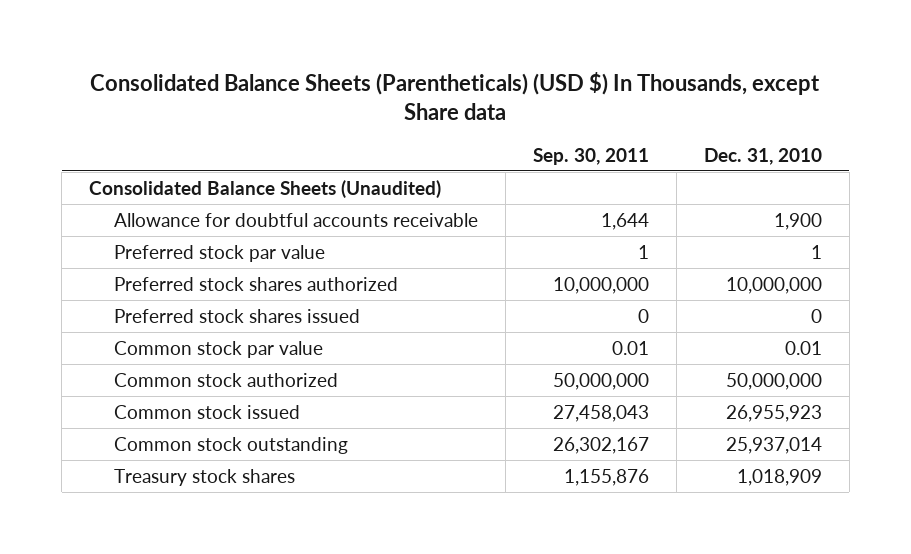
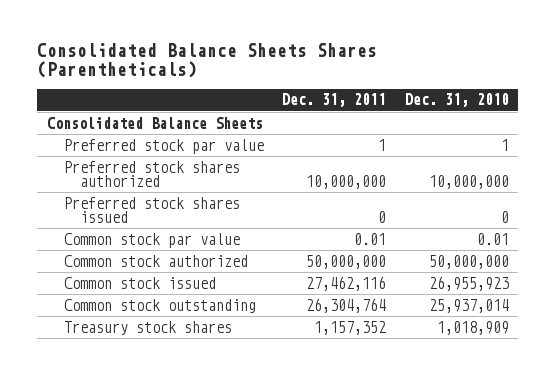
- Consolidated Balance Sheets (Parentheticals) (USD $) In Thousands, except Share data
+ Consolidated Balance Sheets Shares (Parentheticals)
- | Sep. 30, 2011 | Dec. 31, 2010
+ | Dec. 31, 2011 | Dec. 31, 2010
- Consolidated Balance Sheets (Unaudited)
- Allowance for doubtful accounts receivable | 1,644 | 1,900
+ Consolidated Balance Sheets

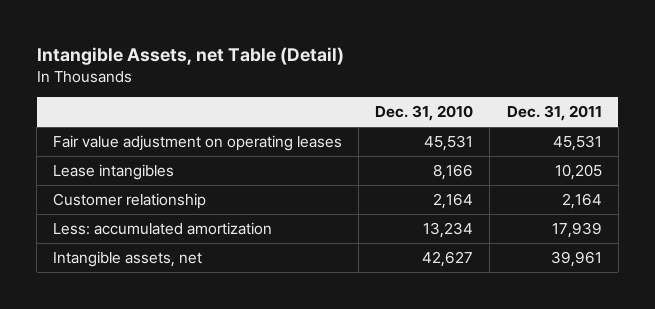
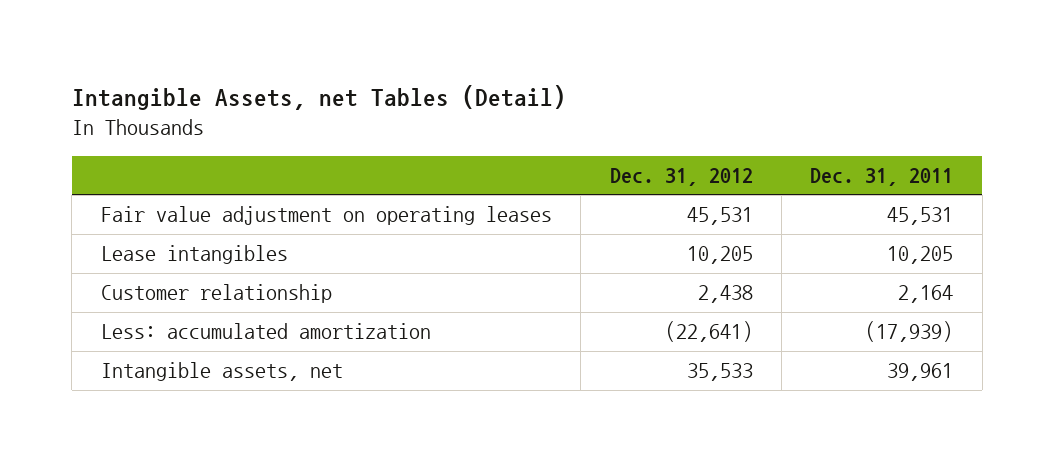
- Intangible Assets, net Table (Detail)
+ Intangible Assets, net Tables (Detail)
- | Dec. 31, 2010 | Dec. 31, 2011
+ | Dec. 31, 2012 | Dec. 31, 2011
- Less: accumulated amortization | 13,234 | 17,939
+ Less: accumulated amortization | (22,641) | (17,939)

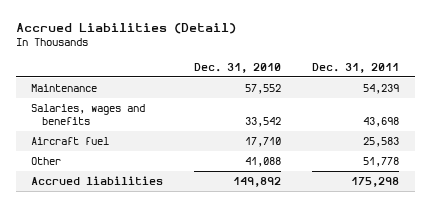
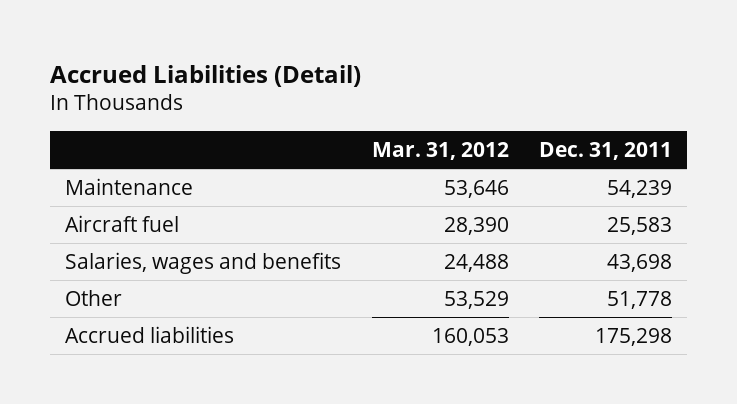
- | Dec. 31, 2010 | Dec. 31, 2011
+ | Mar. 31, 2012 | Dec. 31, 2011
moved down: Salaries, wages and benefits | 24,488 | 43,698

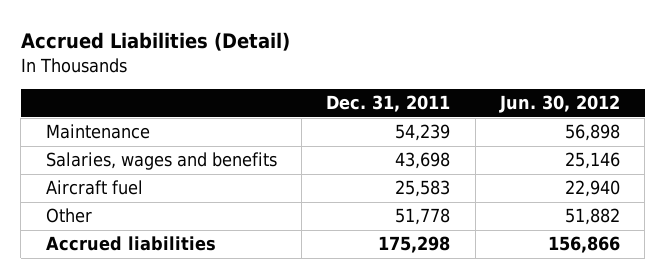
- | Mar. 31, 2012 | Dec. 31, 2011
+ | Dec. 31, 2011 | Jun. 30, 2012
moved down: Aircraft fuel | 25,583 | 22,940

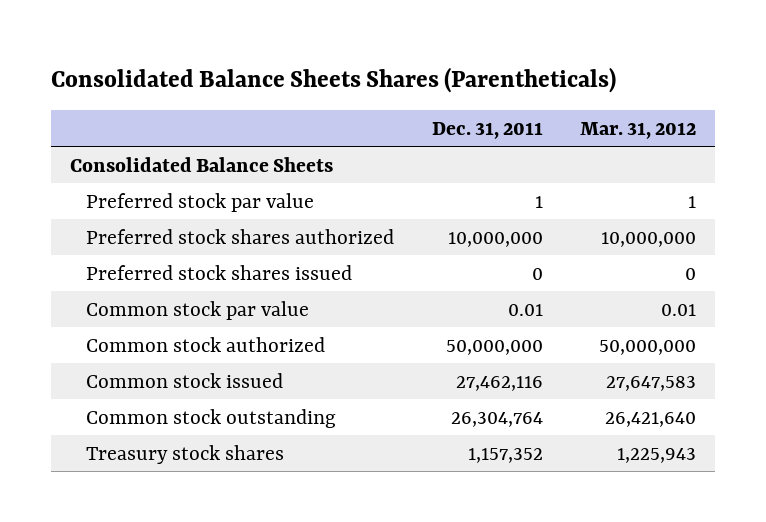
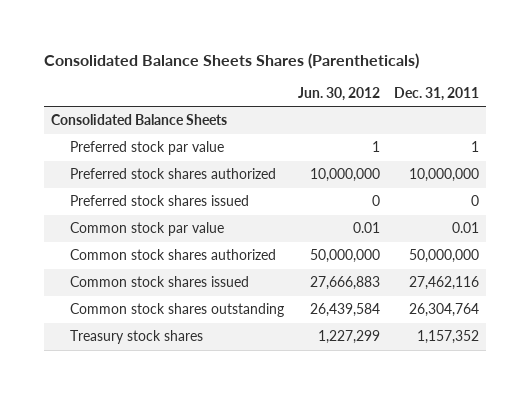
- | Dec. 31, 2011 | Mar. 31, 2012
+ | Jun. 30, 2012 | Dec. 31, 2011
- Common stock authorized | 50,000,000 | 50,000,000
- Common stock issued | 27,462,116 | 27,647,583
- Common stock outstanding | 26,304,764 | 26,421,640
+ Common stock shares authorized | 50,000,000 | 50,000,000
+ Common stock shares issued | 27,666,883 | 27,462,116
+ Common stock shares outstanding | 26,439,584 | 26,304,764

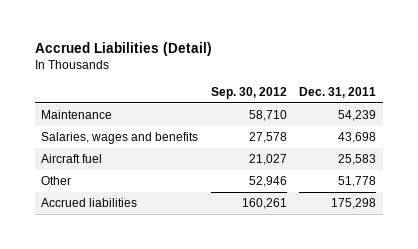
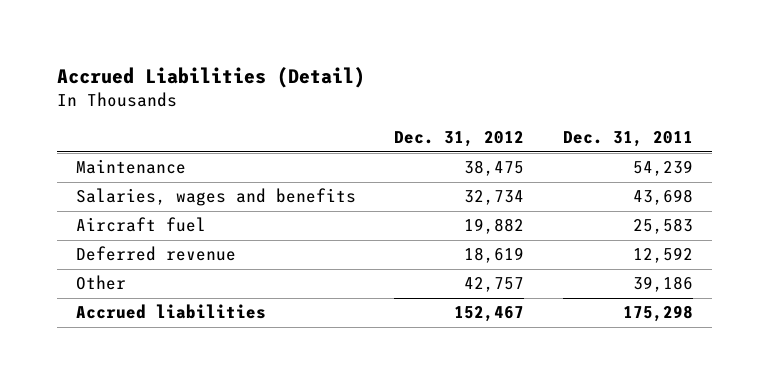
- | Sep. 30, 2012 | Dec. 31, 2011
+ | Dec. 31, 2012 | Dec. 31, 2011
- Other | 52,946 | 51,778
+ Deferred revenue | 18,619 | 12,592
+ Other | 42,757 | 39,186

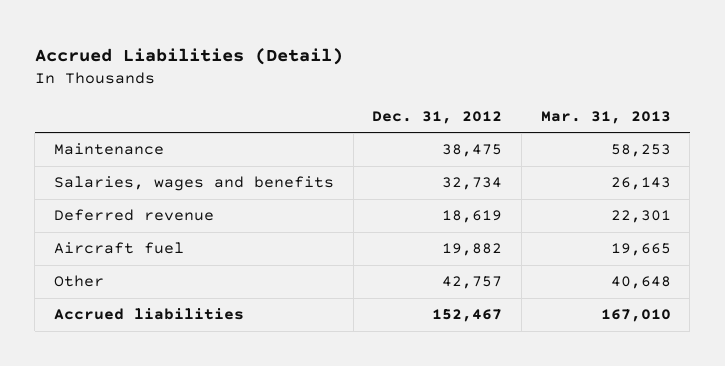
- | Dec. 31, 2012 | Dec. 31, 2011
+ | Dec. 31, 2012 | Mar. 31, 2013
moved down: Aircraft fuel | 19,882 | 19,665

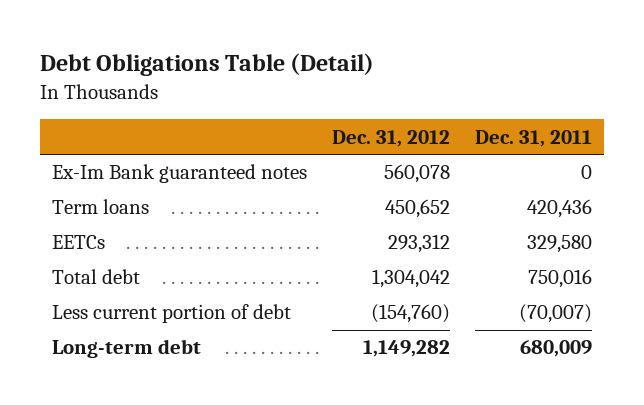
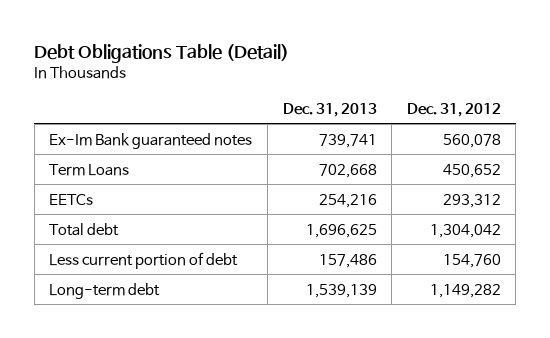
- | Dec. 31, 2012 | Dec. 31, 2011
+ | Dec. 31, 2013 | Dec. 31, 2012
- Term loans | 450,652 | 420,436
+ Term Loans | 702,668 | 450,652
- Less current portion of debt | (154,760) | (70,007)
+ Less current portion of debt | 157,486 | 154,760

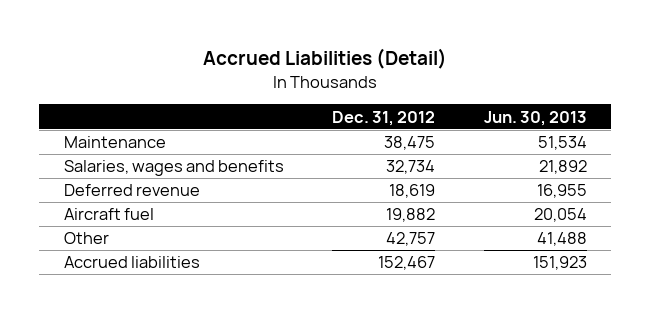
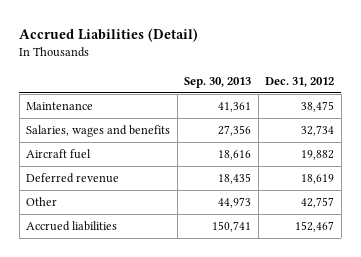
- | Dec. 31, 2012 | Jun. 30, 2013
+ | Sep. 30, 2013 | Dec. 31, 2012
moved down: Deferred revenue | 18,435 | 18,619

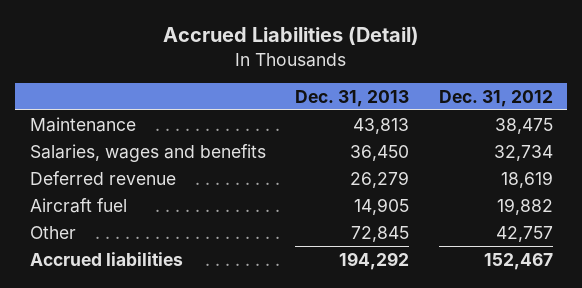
- | Sep. 30, 2013 | Dec. 31, 2012
+ | Dec. 31, 2013 | Dec. 31, 2012
moved down: Aircraft fuel | 14,905 | 19,882

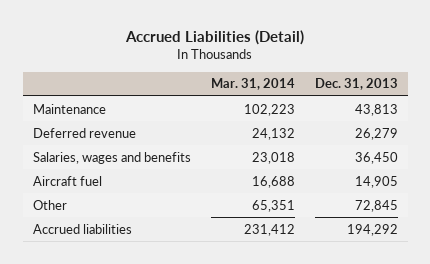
- | Dec. 31, 2013 | Dec. 31, 2012
+ | Mar. 31, 2014 | Dec. 31, 2013
moved down: Salaries, wages and benefits | 23,018 | 36,450

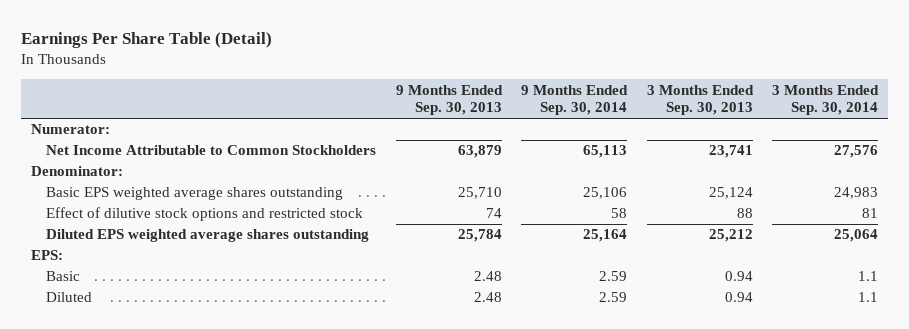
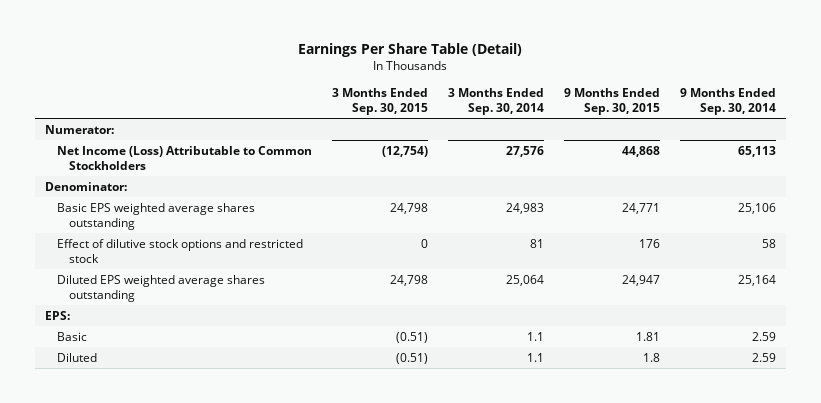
- | 9 Months Ended Sep. 30, 2013 | 9 Months Ended Sep. 30, 2014 | 3 Months Ended Sep. 30, 2013 | 3 Months Ended Sep. 30, 2014
+ | 3 Months Ended Sep. 30, 2015 | 3 Months Ended Sep. 30, 2014 | 9 Months Ended Sep. 30, 2015 | 9 Months Ended Sep. 30, 2014
- Net Income Attributable to Common Stockholders | 63,879 | 65,113 | 23,741 | 27,576
+ Net Income (Loss) Attributable to Common Stockholders | (12,754) | 27,576 | 44,868 | 65,113

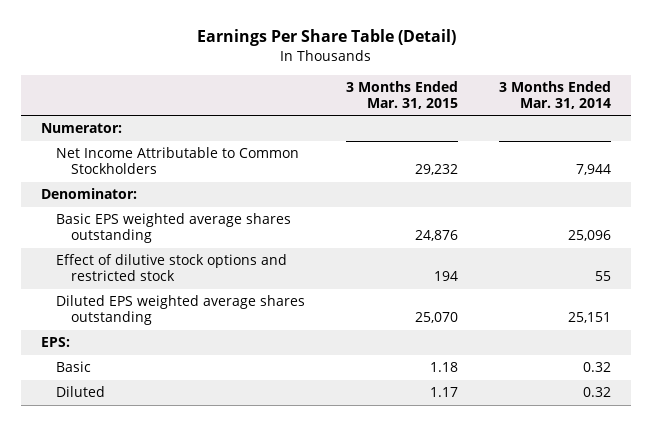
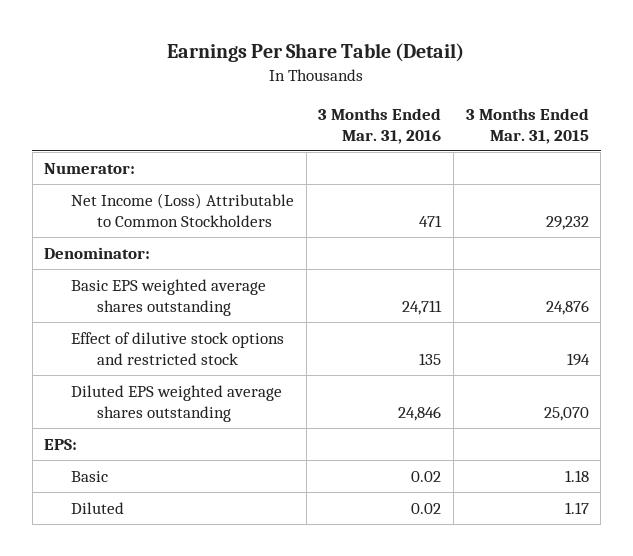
- | 3 Months Ended Mar. 31, 2015 | 3 Months Ended Mar. 31, 2014
+ | 3 Months Ended Mar. 31, 2016 | 3 Months Ended Mar. 31, 2015
- Net Income Attributable to Common Stockholders | 29,232 | 7,944
+ Net Income (Loss) Attributable to Common Stockholders | 471 | 29,232

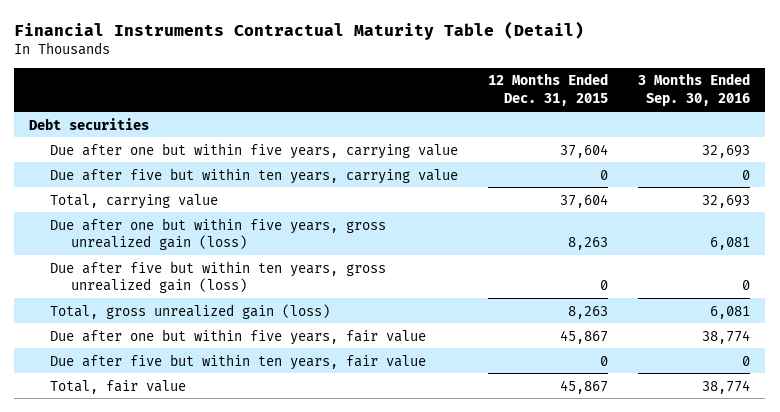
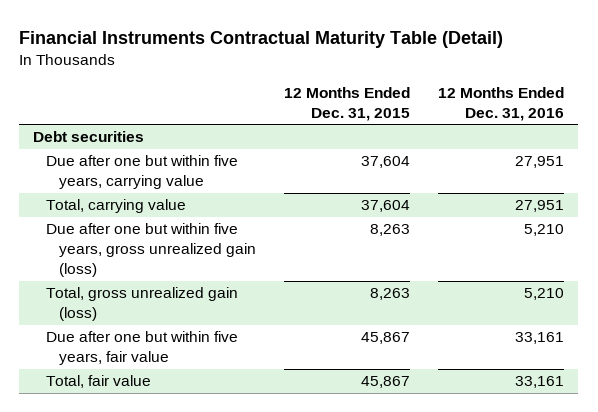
- | 12 Months Ended Dec. 31, 2015 | 3 Months Ended Sep. 30, 2016
+ | 12 Months Ended Dec. 31, 2015 | 12 Months Ended Dec. 31, 2016
- Due after five but within ten years, carrying value | 0 | 0
- Due after five but within ten years, gross unrealized gain (loss) | 0 | 0
- Due after five but within ten years, fair value | 0 | 0

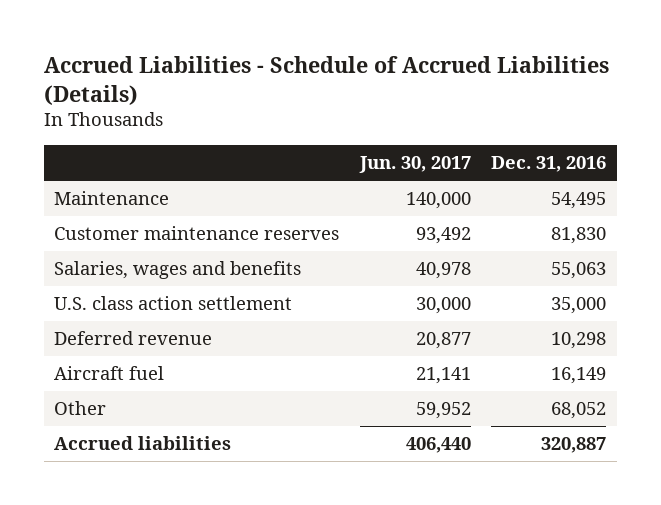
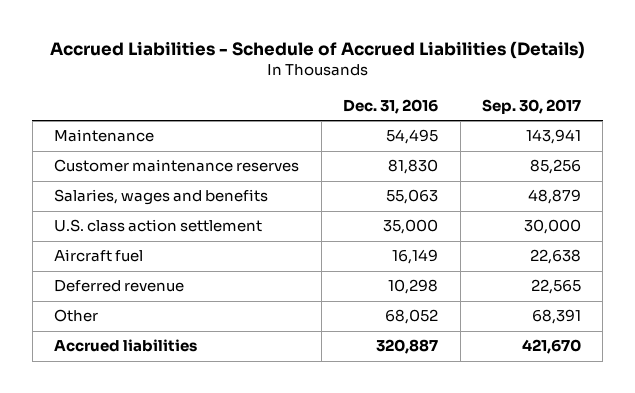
- | Jun. 30, 2017 | Dec. 31, 2016
+ | Dec. 31, 2016 | Sep. 30, 2017
moved down: Deferred revenue | 10,298 | 22,565

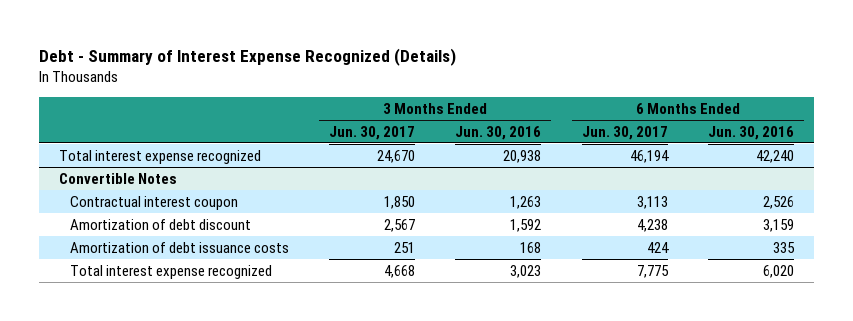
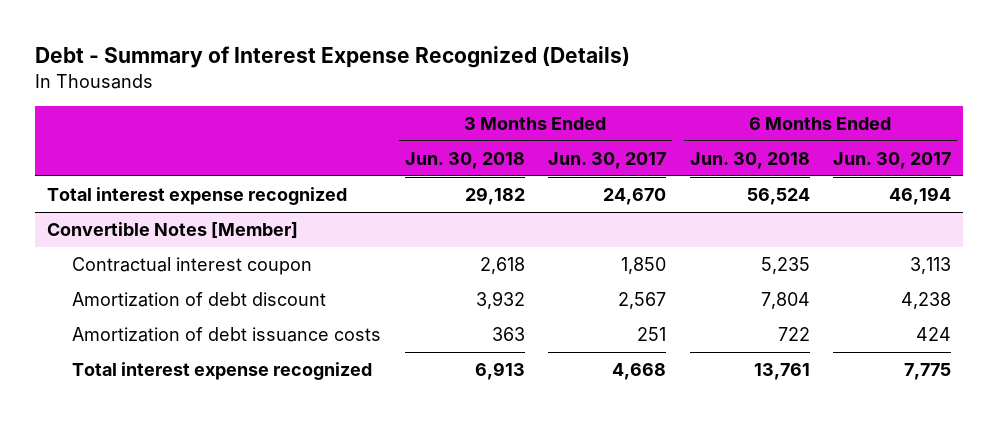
- | 3 Months Ended Jun. 30, 2017 | 3 Months Ended Jun. 30, 2016 | 6 Months Ended Jun. 30, 2017 | 6 Months Ended Jun. 30, 2016
+ | 3 Months Ended Jun. 30, 2018 | 3 Months Ended Jun. 30, 2017 | 6 Months Ended Jun. 30, 2018 | 6 Months Ended Jun. 30, 2017
- Convertible Notes
+ Convertible Notes [Member]

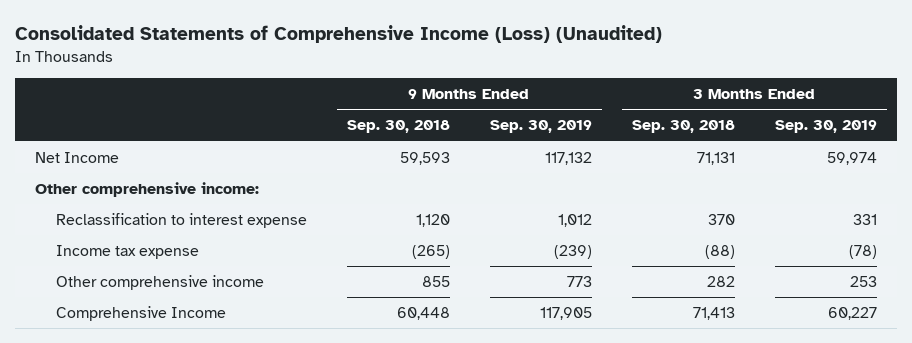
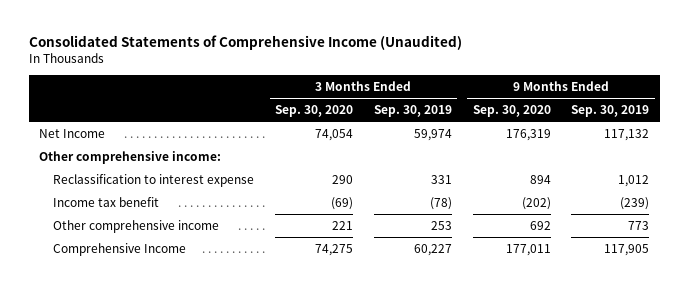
- Consolidated Statements of Comprehensive Income (Loss) (Unaudited)
+ Consolidated Statements of Comprehensive Income (Unaudited)
- | 9 Months Ended Sep. 30, 2018 | 9 Months Ended Sep. 30, 2019 | 3 Months Ended Sep. 30, 2018 | 3 Months Ended Sep. 30, 2019
+ | 3 Months Ended Sep. 30, 2020 | 3 Months Ended Sep. 30, 2019 | 9 Months Ended Sep. 30, 2020 | 9 Months Ended Sep. 30, 2019
- Income tax expense | (265) | (239) | (88) | (78)
+ Income tax benefit | (69) | (78) | (202) | (239)

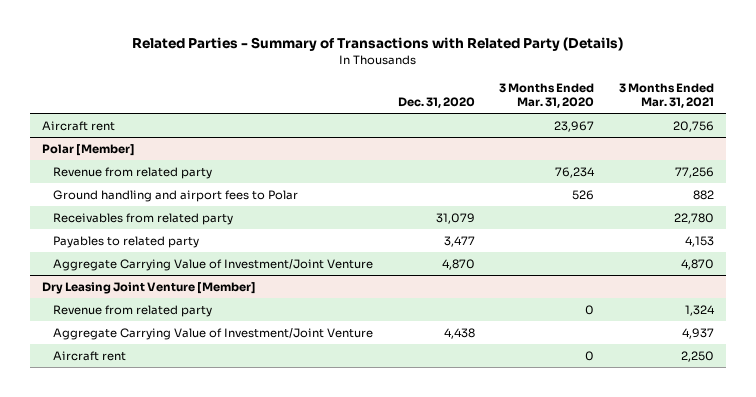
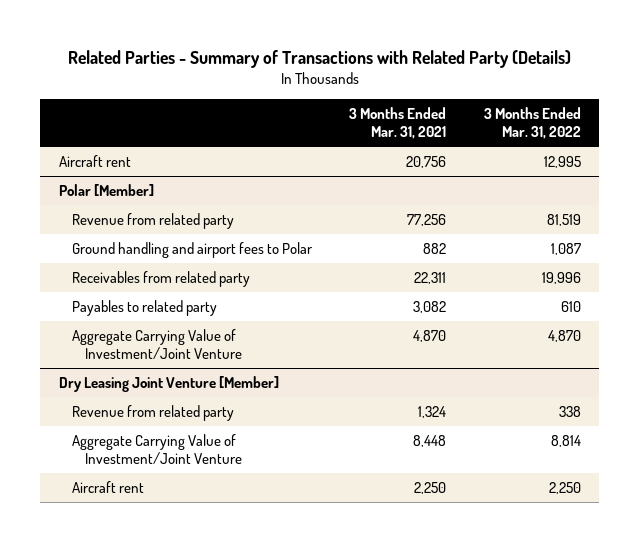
- | Dec. 31, 2020 | 3 Months Ended Mar. 31, 2020 | 3 Months Ended Mar. 31, 2021
+ | 3 Months Ended Mar. 31, 2021 | 3 Months Ended Mar. 31, 2022
@ Polar [Member]
- Receivables from related party | 31,079 | | 22,780
- Payables to related party | 3,477 | | 4,153
+ Receivables from related party | 22,311 | 19,996
+ Payables to related party | 3,082 | 610
@ Dry Leasing Joint Venture [Member]
- Aggregate Carrying Value of Investment/Joint Venture | 4,438 | | 4,937
+ Aggregate Carrying Value of Investment/Joint Venture | 8,448 | 8,814

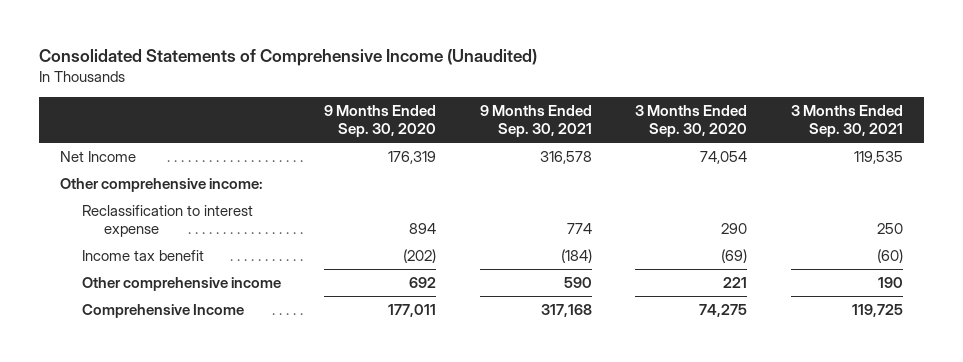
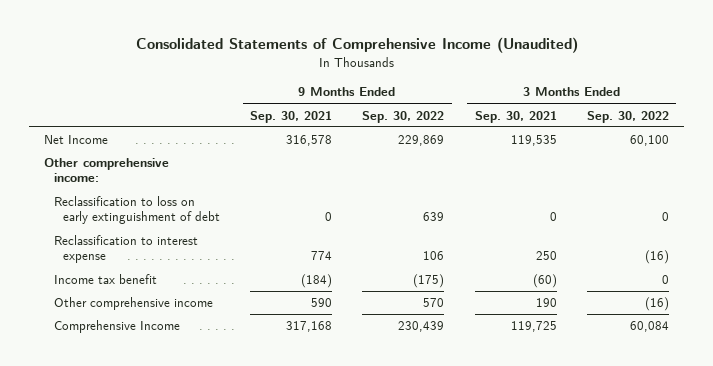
- | 9 Months Ended Sep. 30, 2020 | 9 Months Ended Sep. 30, 2021 | 3 Months Ended Sep. 30, 2020 | 3 Months Ended Sep. 30, 2021
+ | 9 Months Ended Sep. 30, 2021 | 9 Months Ended Sep. 30, 2022 | 3 Months Ended Sep. 30, 2021 | 3 Months Ended Sep. 30, 2022
+ Reclassification to loss on early extinguishment of debt | 0 | 639 | 0 | 0

